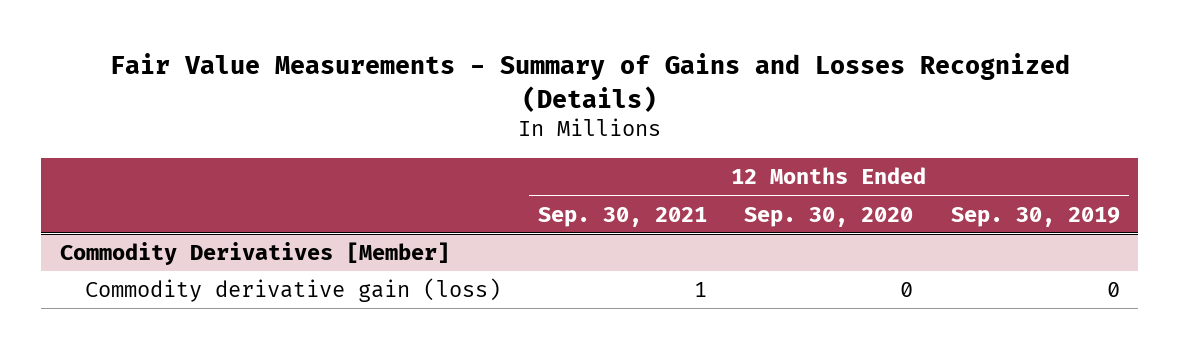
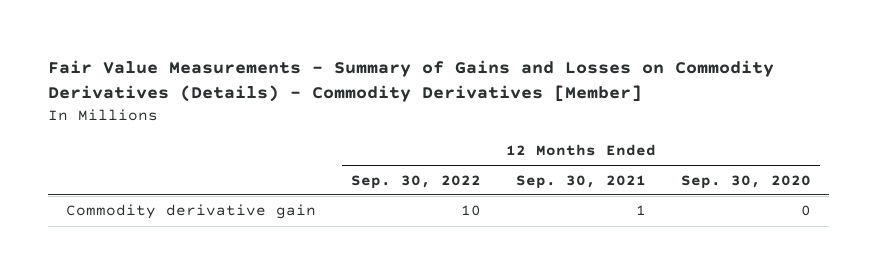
- Fair Value Measurements - Summary of Gains and Losses Recognized (Details)
+ Fair Value Measurements - Summary of Gains and Losses on Commodity Derivatives (Details) - Commodity Derivatives [Member]
- | 12 Months Ended Sep. 30, 2021 | 12 Months Ended Sep. 30, 2020 | 12 Months Ended Sep. 30, 2019
+ | 12 Months Ended Sep. 30, 2022 | 12 Months Ended Sep. 30, 2021 | 12 Months Ended Sep. 30, 2020
- Commodity Derivatives [Member]
- Commodity derivative gain (loss) | 1 | 0 | 0
+ Commodity derivative gain | 10 | 1 | 0

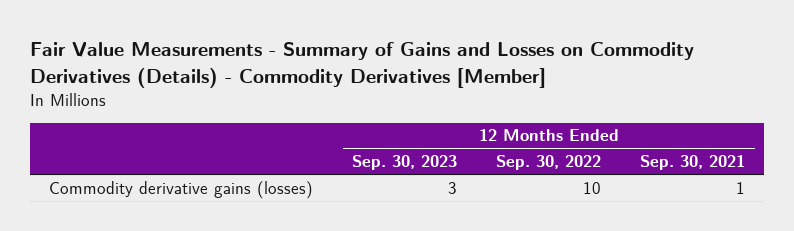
- | 12 Months Ended Sep. 30, 2022 | 12 Months Ended Sep. 30, 2021 | 12 Months Ended Sep. 30, 2020
+ | 12 Months Ended Sep. 30, 2023 | 12 Months Ended Sep. 30, 2022 | 12 Months Ended Sep. 30, 2021
- Commodity derivative gain | 10 | 1 | 0
+ Commodity derivative gains (losses) | 3 | 10 | 1

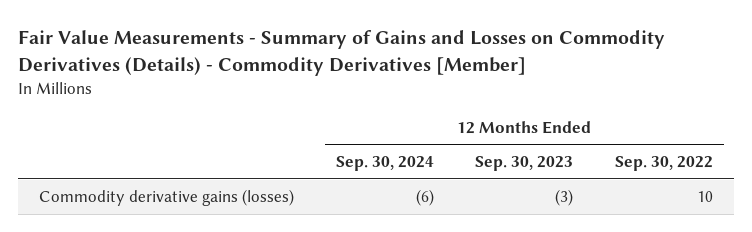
- | 12 Months Ended Sep. 30, 2023 | 12 Months Ended Sep. 30, 2022 | 12 Months Ended Sep. 30, 2021
+ | 12 Months Ended Sep. 30, 2024 | 12 Months Ended Sep. 30, 2023 | 12 Months Ended Sep. 30, 2022
- Commodity derivative gains (losses) | 3 | 10 | 1
+ Commodity derivative gains (losses) | (6) | (3) | 10

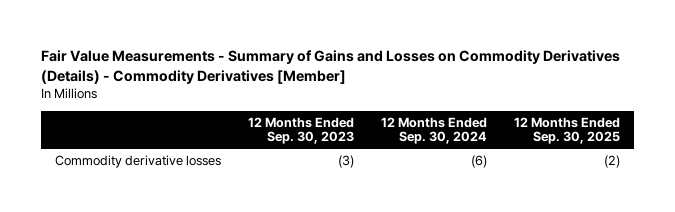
- | 12 Months Ended Sep. 30, 2024 | 12 Months Ended Sep. 30, 2023 | 12 Months Ended Sep. 30, 2022
+ | 12 Months Ended Sep. 30, 2023 | 12 Months Ended Sep. 30, 2024 | 12 Months Ended Sep. 30, 2025
- Commodity derivative gains (losses) | (6) | (3) | 10
+ Commodity derivative losses | (3) | (6) | (2)

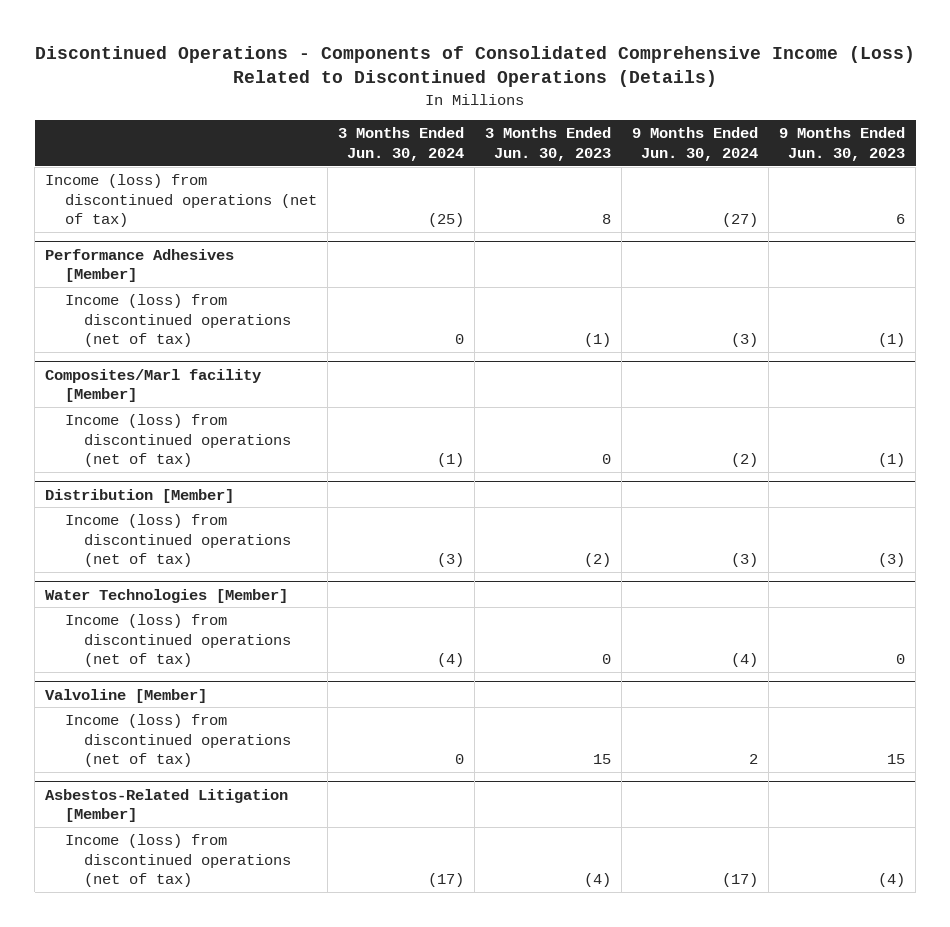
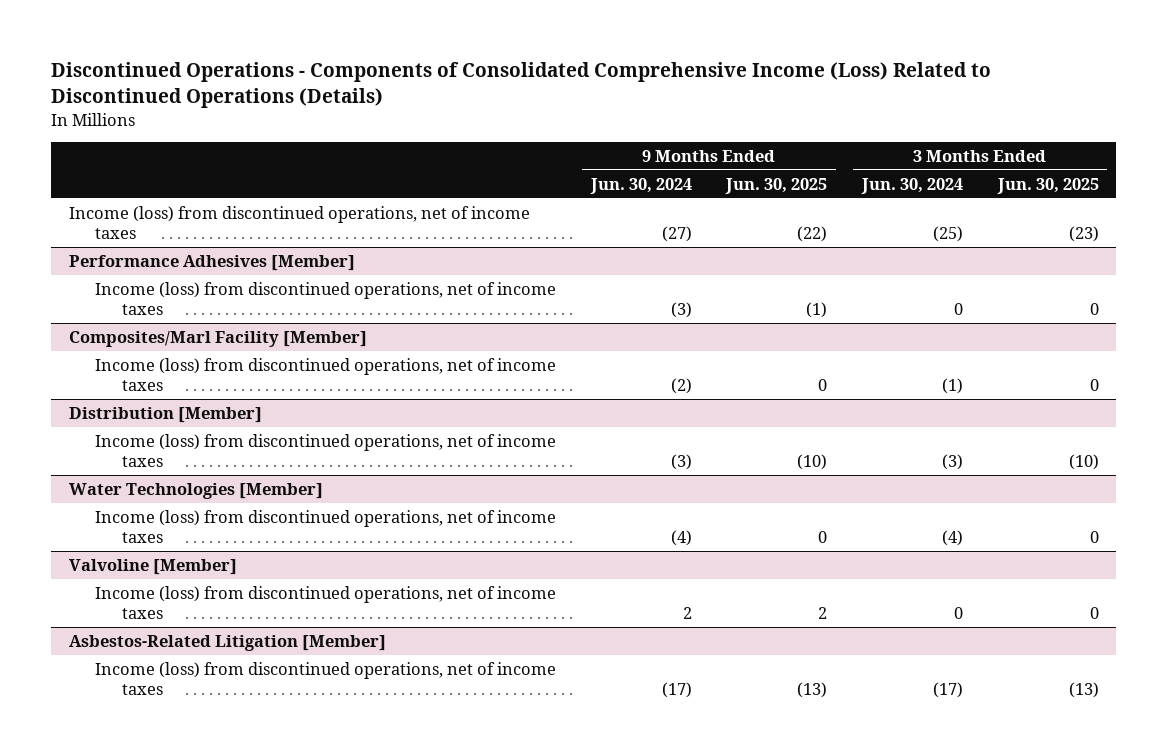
- | 3 Months Ended Jun. 30, 2024 | 3 Months Ended Jun. 30, 2023 | 9 Months Ended Jun. 30, 2024 | 9 Months Ended Jun. 30, 2023
+ | 9 Months Ended Jun. 30, 2024 | 9 Months Ended Jun. 30, 2025 | 3 Months Ended Jun. 30, 2024 | 3 Months Ended Jun. 30, 2025
- Income (loss) from discontinued operations (net of tax) | (25) | 8 | (27) | 6
+ Income (loss) from discontinued operations, net of income taxes | (27) | (22) | (25) | (23)
@ Performance Adhesives [Member]
- Income (loss) from discontinued operations (net of tax) | 0 | (1) | (3) | (1)
- Composites/Marl facility [Member]
- Income (loss) from discontinued operations (net of tax) | (1) | 0 | (2) | (1)
@ Performance Adhesives [Member]
+ Income (loss) from discontinued operations, net of income taxes | (3) | (1) | 0 | 0
+ Composites/Marl Facility [Member]
+ Income (loss) from discontinued operations, net of income taxes | (2) | 0 | (1) | 0
@ Distribution [Member]
- Income (loss) from discontinued operations (net of tax) | (3) | (2) | (3) | (3)
+ Income (loss) from discontinued operations, net of income taxes | (3) | (10) | (3) | (10)
@ Water Technologies [Member]
- Income (loss) from discontinued operations (net of tax) | (4) | 0 | (4) | 0
+ Income (loss) from discontinued operations, net of income taxes | (4) | 0 | (4) | 0
@ Valvoline [Member]
- Income (loss) from discontinued operations (net of tax) | 0 | 15 | 2 | 15
+ Income (loss) from discontinued operations, net of income taxes | 2 | 2 | 0 | 0
@ Asbestos-Related Litigation [Member]
- Income (loss) from discontinued operations (net of tax) | (17) | (4) | (17) | (4)
+ Income (loss) from discontinued operations, net of income taxes | (17) | (13) | (17) | (13)

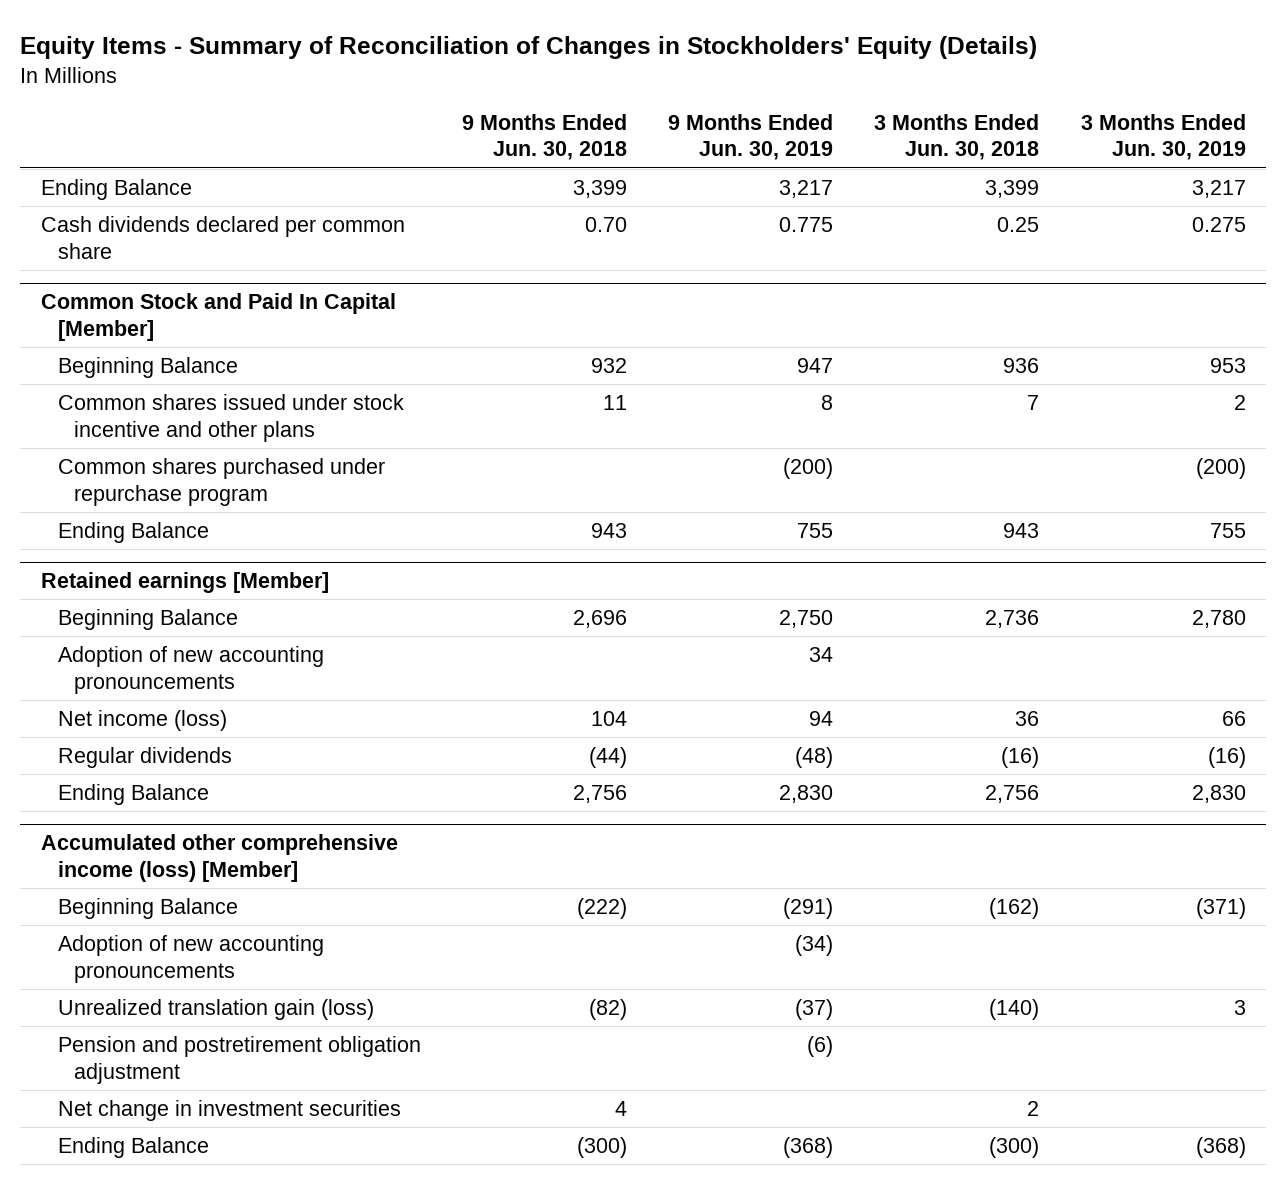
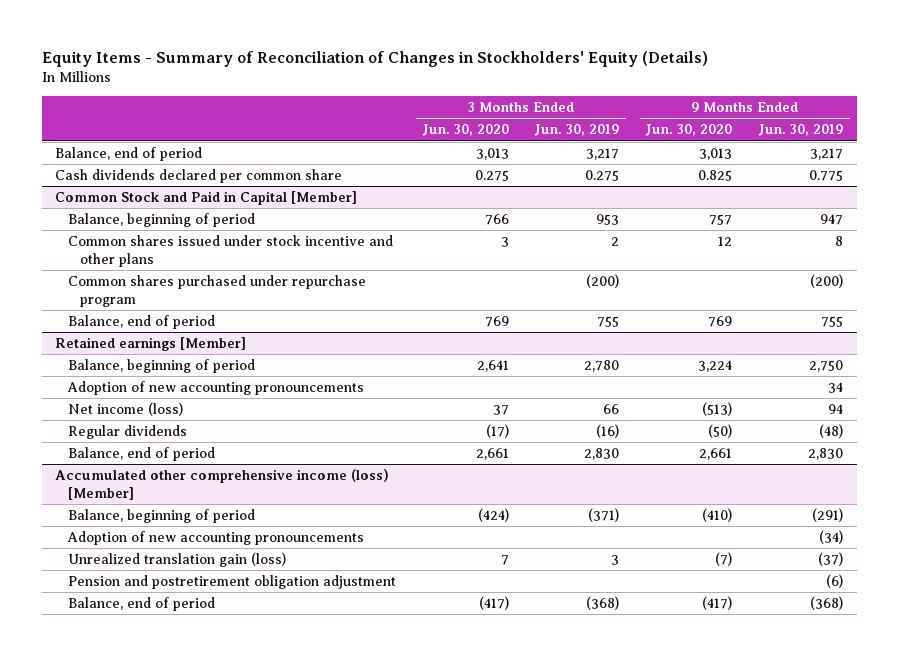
- | 9 Months Ended Jun. 30, 2018 | 9 Months Ended Jun. 30, 2019 | 3 Months Ended Jun. 30, 2018 | 3 Months Ended Jun. 30, 2019
+ | 3 Months Ended Jun. 30, 2020 | 3 Months Ended Jun. 30, 2019 | 9 Months Ended Jun. 30, 2020 | 9 Months Ended Jun. 30, 2019
- Ending Balance | 3,399 | 3,217 | 3,399 | 3,217
+ Balance, end of period | 3,013 | 3,217 | 3,013 | 3,217
- Common Stock and Paid In Capital [Member]
- Beginning Balance | 932 | 947 | 936 | 953
+ Common Stock and Paid in Capital [Member]
+ Balance, beginning of period | 766 | 953 | 757 | 947
- Ending Balance | 943 | 755 | 943 | 755
+ Balance, end of period | 769 | 755 | 769 | 755
@ Retained earnings [Member]
- Beginning Balance | 2,696 | 2,750 | 2,736 | 2,780
+ Balance, beginning of period | 2,641 | 2,780 | 3,224 | 2,750
- Ending Balance | 2,756 | 2,830 | 2,756 | 2,830
+ Balance, end of period | 2,661 | 2,830 | 2,661 | 2,830
@ Accumulated other comprehensive income (loss) [Member]
- Beginning Balance | (222) | (291) | (162) | (371)
+ Balance, beginning of period | (424) | (371) | (410) | (291)
- Net change in investment securities | 4 | | 2 |
- Ending Balance | (300) | (368) | (300) | (368)
+ Balance, end of period | (417) | (368) | (417) | (368)

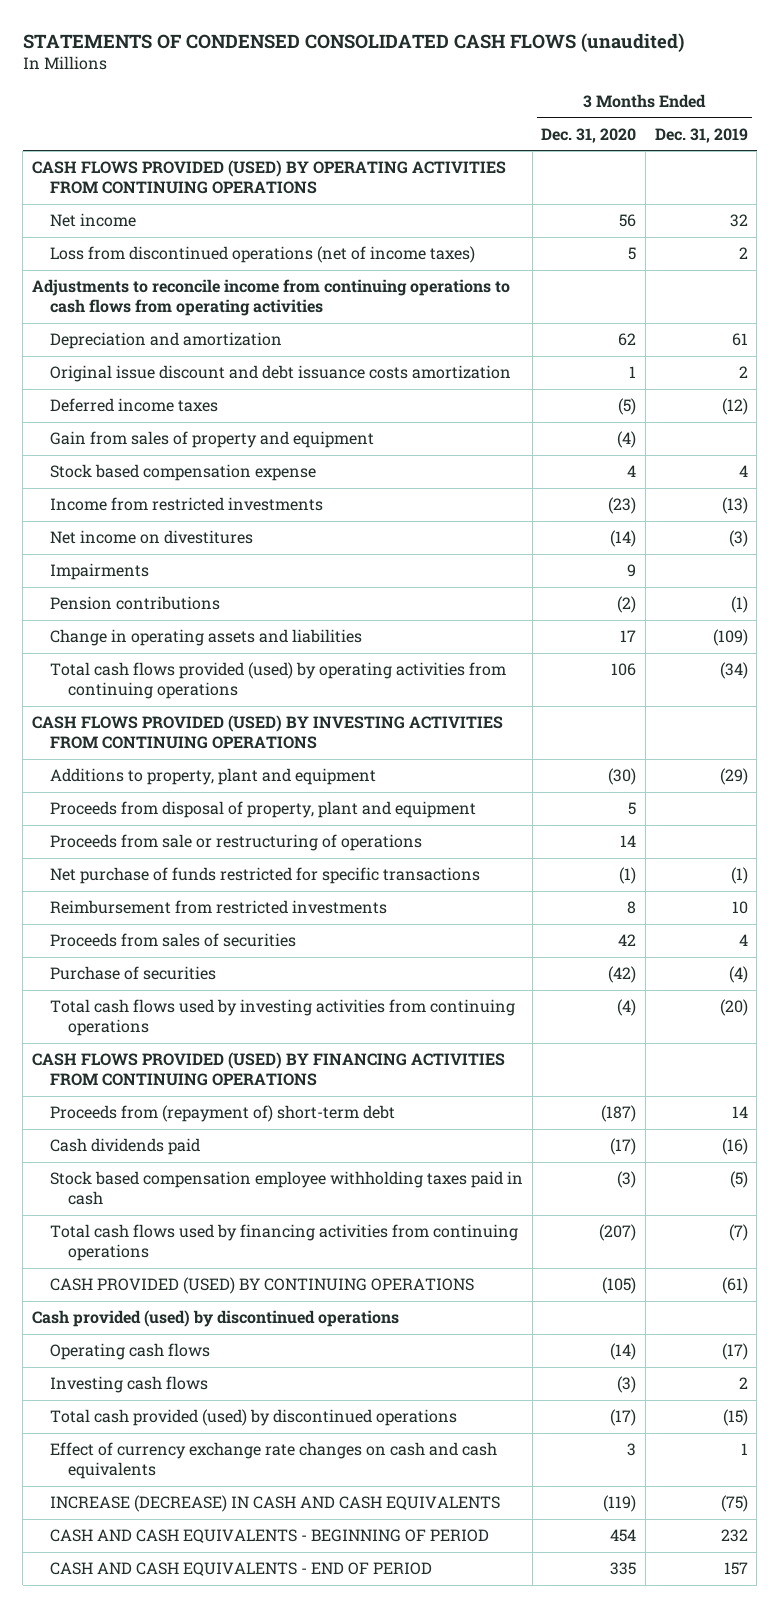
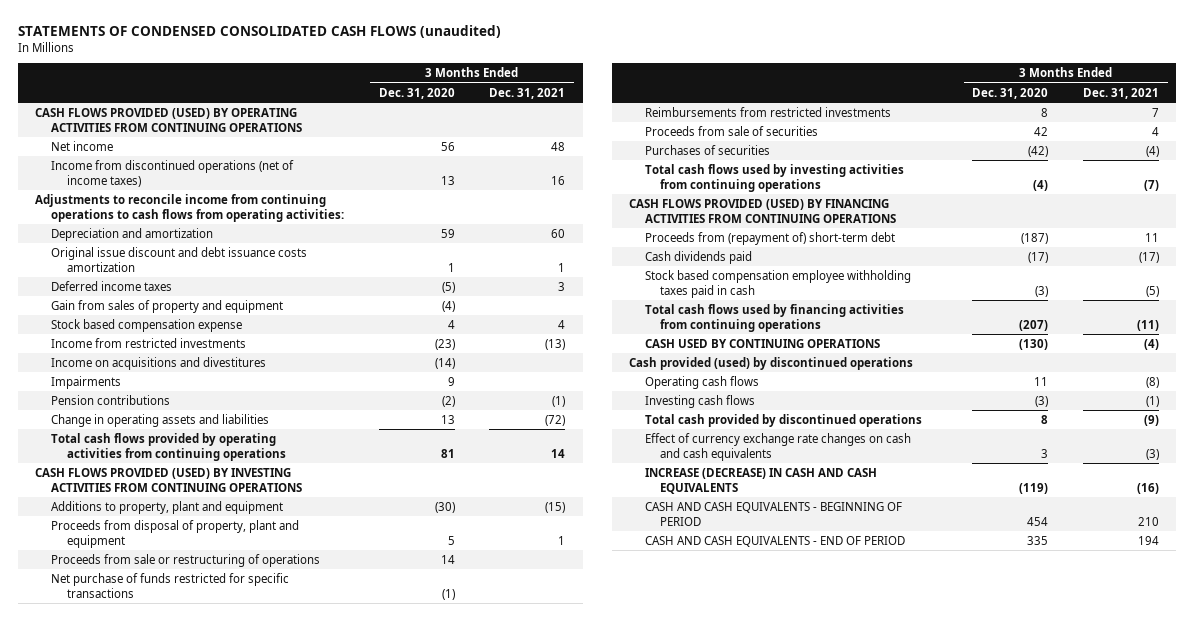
- | 3 Months Ended Dec. 31, 2020 | 3 Months Ended Dec. 31, 2019
+ | 3 Months Ended Dec. 31, 2020 | 3 Months Ended Dec. 31, 2021
- Loss from discontinued operations (net of income taxes) | 5 | 2
- Adjustments to reconcile income from continuing operations to cash flows from operating activities
- Depreciation and amortization | 62 | 61
+ Income from discontinued operations (net of income taxes) | 13 | 16
+ Adjustments to reconcile income from continuing operations to cash flows from operating activities:
+ Depreciation and amortization | 59 | 60
- Net income on divestitures | (14) | (3)
+ Income on acquisitions and divestitures | (14) |
- Change in operating assets and liabilities | 17 | (109)
- Total cash flows provided (used) by operating activities from continuing operations | 106 | (34)
+ Change in operating assets and liabilities | 13 | (72)
+ Total cash flows provided by operating activities from continuing operations | 81 | 14
- Reimbursement from restricted investments | 8 | 10
- Proceeds from sales of securities | 42 | 4
- Purchase of securities | (42) | (4)
+ Reimbursements from restricted investments | 8 | 7
+ Proceeds from sale of securities | 42 | 4
+ Purchases of securities | (42) | (4)
- CASH PROVIDED (USED) BY CONTINUING OPERATIONS | (105) | (61)
+ CASH USED BY CONTINUING OPERATIONS | (130) | (4)
- Operating cash flows | (14) | (17)
+ Operating cash flows | 11 | (8)
- Total cash provided (used) by discontinued operations | (17) | (15)
+ Total cash provided by discontinued operations | 8 | (9)

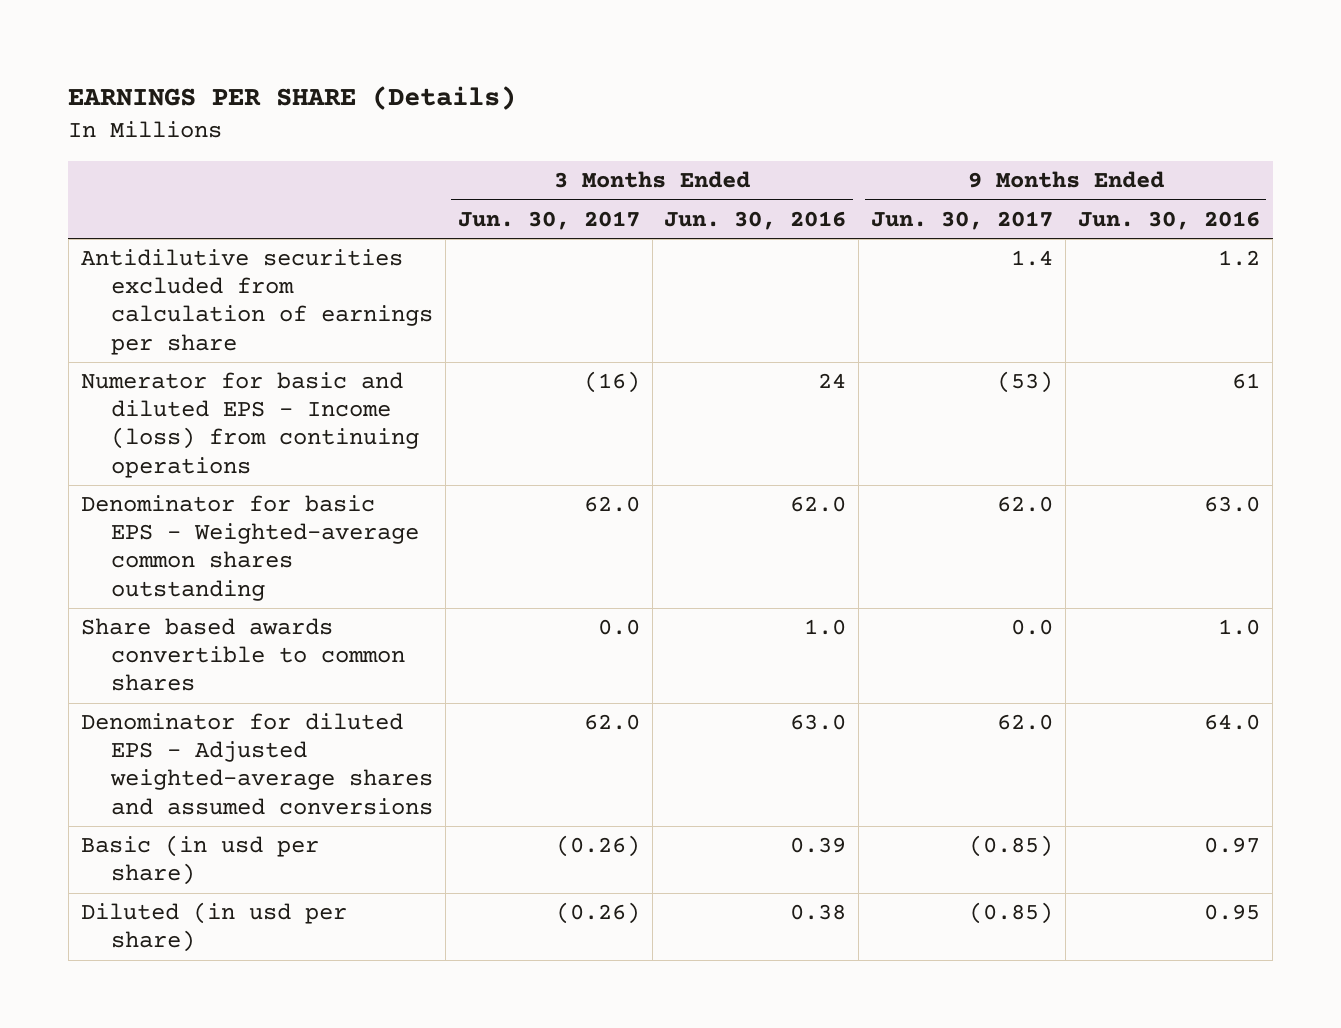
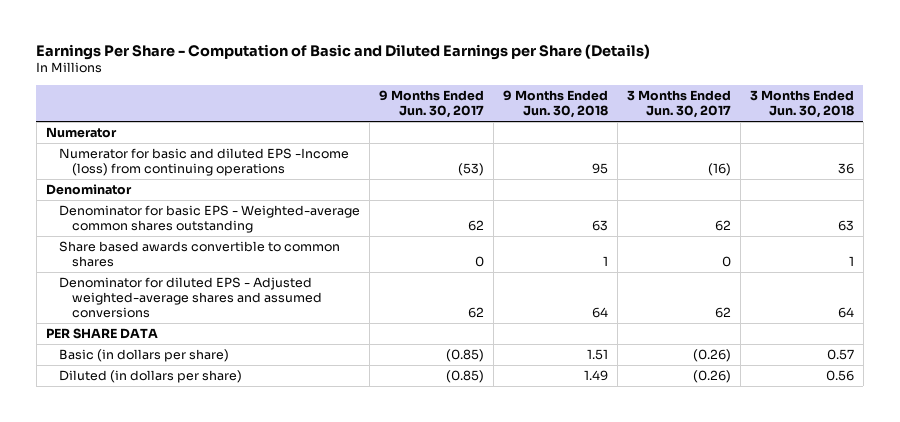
- EARNINGS PER SHARE (Details)
+ Earnings Per Share - Computation of Basic and Diluted Earnings per Share (Details)
- | 3 Months Ended Jun. 30, 2017 | 3 Months Ended Jun. 30, 2016 | 9 Months Ended Jun. 30, 2017 | 9 Months Ended Jun. 30, 2016
+ | 9 Months Ended Jun. 30, 2017 | 9 Months Ended Jun. 30, 2018 | 3 Months Ended Jun. 30, 2017 | 3 Months Ended Jun. 30, 2018
- Antidilutive securities excluded from calculation of earnings per share | | | 1.4 | 1.2
- Numerator for basic and diluted EPS - Income (loss) from continuing operations | (16) | 24 | (53) | 61
- Denominator for basic EPS - Weighted-average common shares outstanding | 62.0 | 62.0 | 62.0 | 63.0
- Share based awards convertible to common shares | 0.0 | 1.0 | 0.0 | 1.0
- Denominator for diluted EPS - Adjusted weighted-average shares and assumed conversions | 62.0 | 63.0 | 62.0 | 64.0
- Basic (in usd per share) | (0.26) | 0.39 | (0.85) | 0.97
- Diluted (in usd per share) | (0.26) | 0.38 | (0.85) | 0.95
+ Numerator
+ Numerator for basic and diluted EPS -Income (loss) from continuing operations | (53) | 95 | (16) | 36
+ Denominator
+ Denominator for basic EPS - Weighted-average common shares outstanding | 62 | 63 | 62 | 63
+ Share based awards convertible to common shares | 0 | 1 | 0 | 1
+ Denominator for diluted EPS - Adjusted weighted-average shares and assumed conversions | 62 | 64 | 62 | 64
+ PER SHARE DATA
+ Basic (in dollars per share) | (0.85) | 1.51 | (0.26) | 0.57
+ Diluted (in dollars per share) | (0.85) | 1.49 | (0.26) | 0.56

